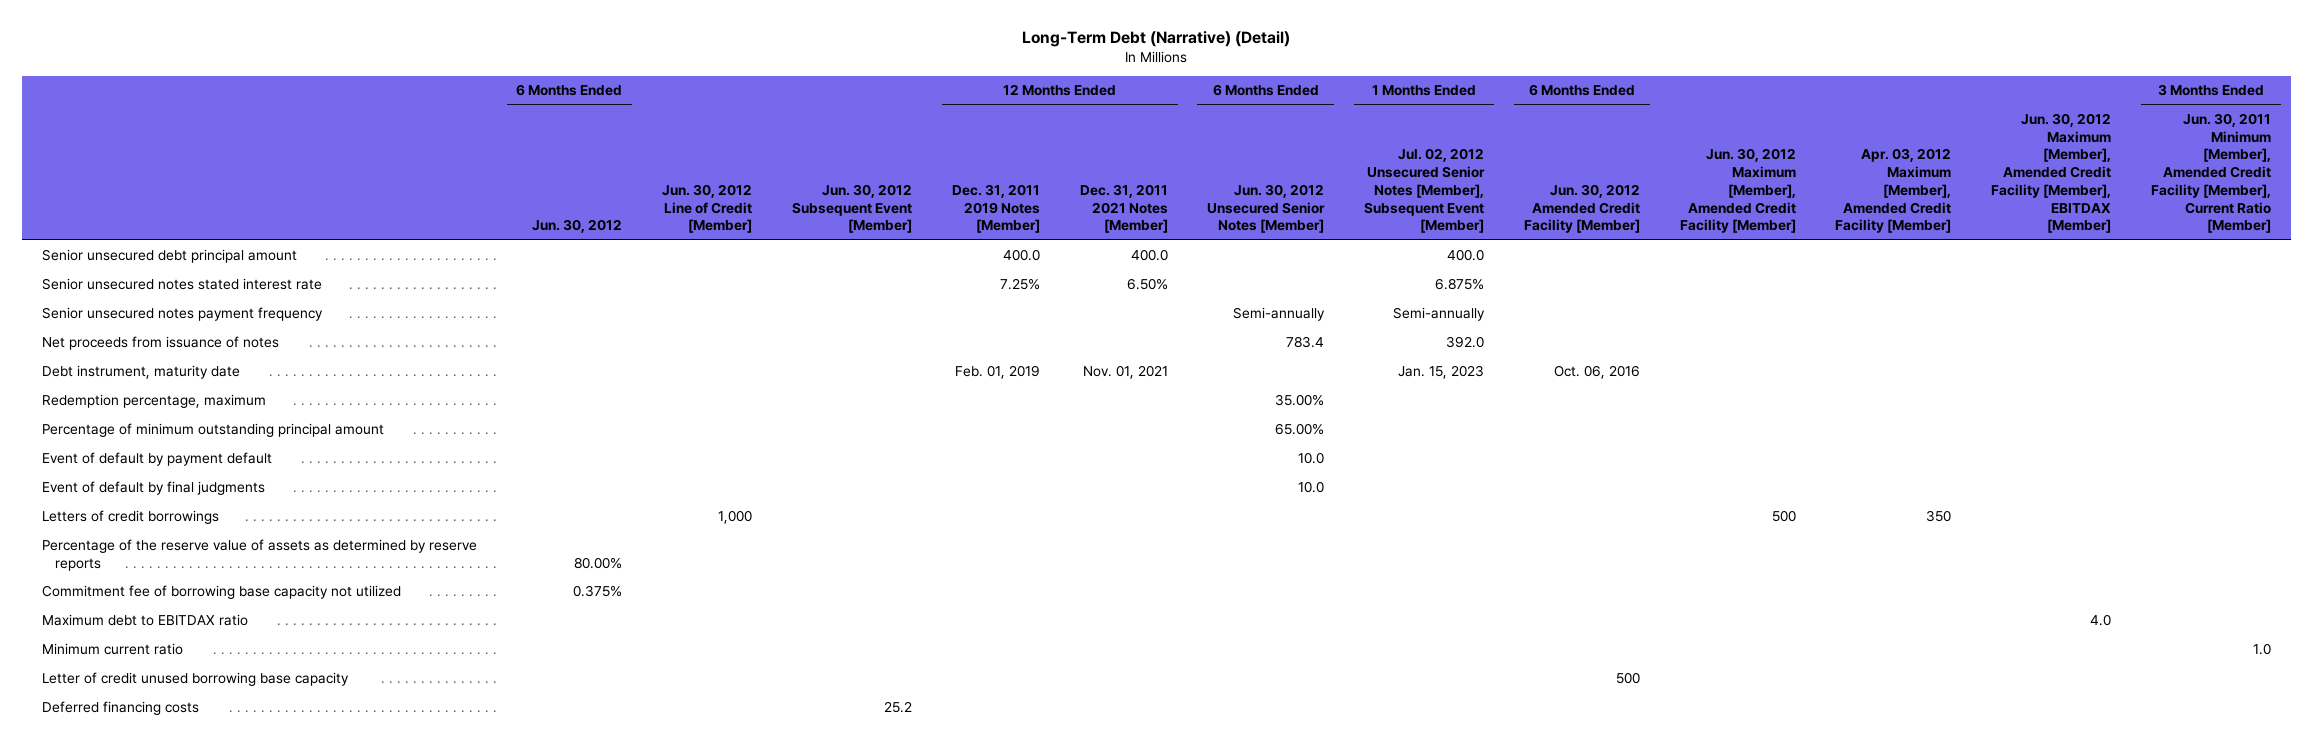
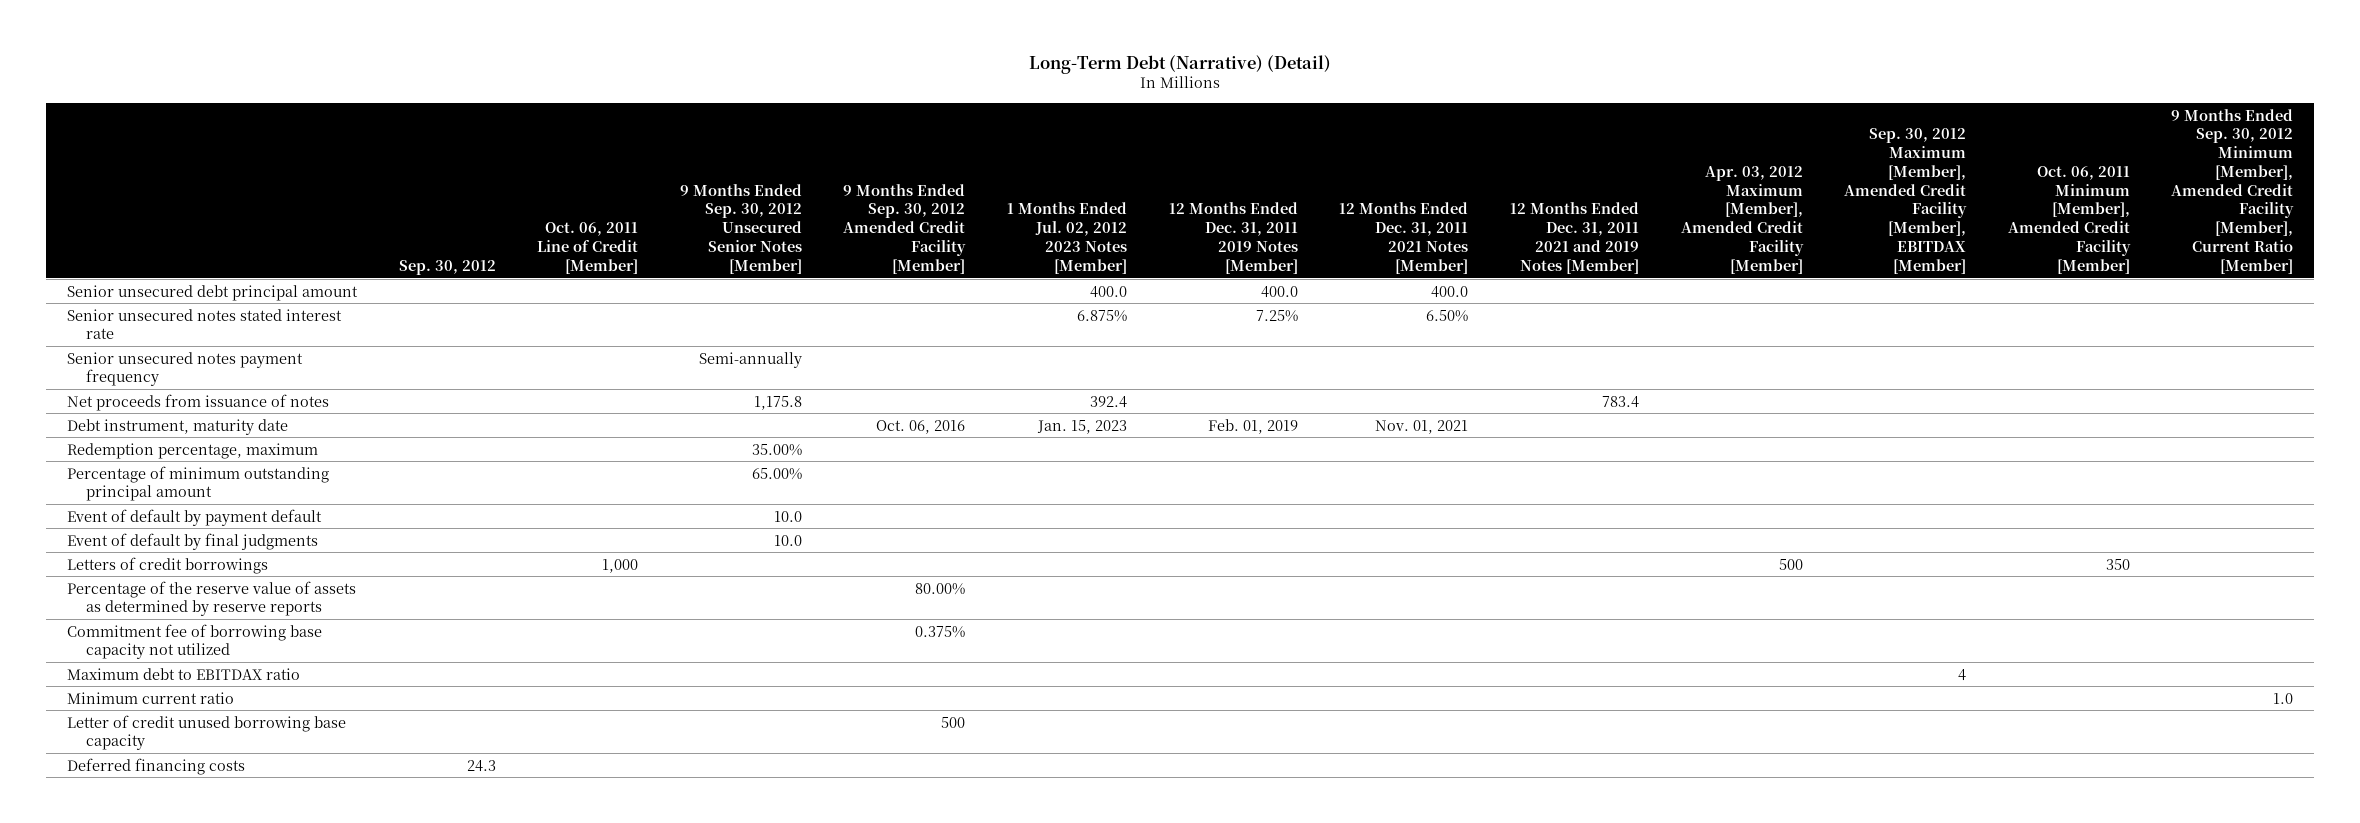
- | 6 Months Ended Jun. 30, 2012 | Jun. 30, 2012 Line of Credit [Member] | Jun. 30, 2012 Subsequent Event [Member] | 12 Months Ended Dec. 31, 2011 2019 Notes [Member] | 12 Months Ended Dec. 31, 2011 2021 Notes [Member] | 6 Months Ended Jun. 30, 2012 Unsecured Senior Notes [Member] | 1 Months Ended Jul. 02, 2012 Unsecured Senior Notes [Member], Subsequent Event [Member] | 6 Months Ended Jun. 30, 2012 Amended Credit Facility [Member] | Jun. 30, 2012 Maximum [Member], Amended Credit Facility [Member] | Apr. 03, 2012 Maximum [Member], Amended Credit Facility [Member] | Jun. 30, 2012 Maximum [Member], Amended Credit Facility [Member], EBITDAX [Member] | 3 Months Ended Jun. 30, 2011 Minimum [Member], Amended Credit Facility [Member], Current Ratio [Member]
+ | Sep. 30, 2012 | Oct. 06, 2011 Line of Credit [Member] | 9 Months Ended Sep. 30, 2012 Unsecured Senior Notes [Member] | 9 Months Ended Sep. 30, 2012 Amended Credit Facility [Member] | 1 Months Ended Jul. 02, 2012 2023 Notes [Member] | 12 Months Ended Dec. 31, 2011 2019 Notes [Member] | 12 Months Ended Dec. 31, 2011 2021 Notes [Member] | 12 Months Ended Dec. 31, 2011 2021 and 2019 Notes [Member] | Apr. 03, 2012 Maximum [Member], Amended Credit Facility [Member] | Sep. 30, 2012 Maximum [Member], Amended Credit Facility [Member], EBITDAX [Member] | Oct. 06, 2011 Minimum [Member], Amended Credit Facility [Member] | 9 Months Ended Sep. 30, 2012 Minimum [Member], Amended Credit Facility [Member], Current Ratio [Member]
- Letters of credit borrowings | | 1,000 | | | | | | | 500 | 350 | |
+ Letters of credit borrowings | | 1,000 | | | | | | | 500 | | 350 |

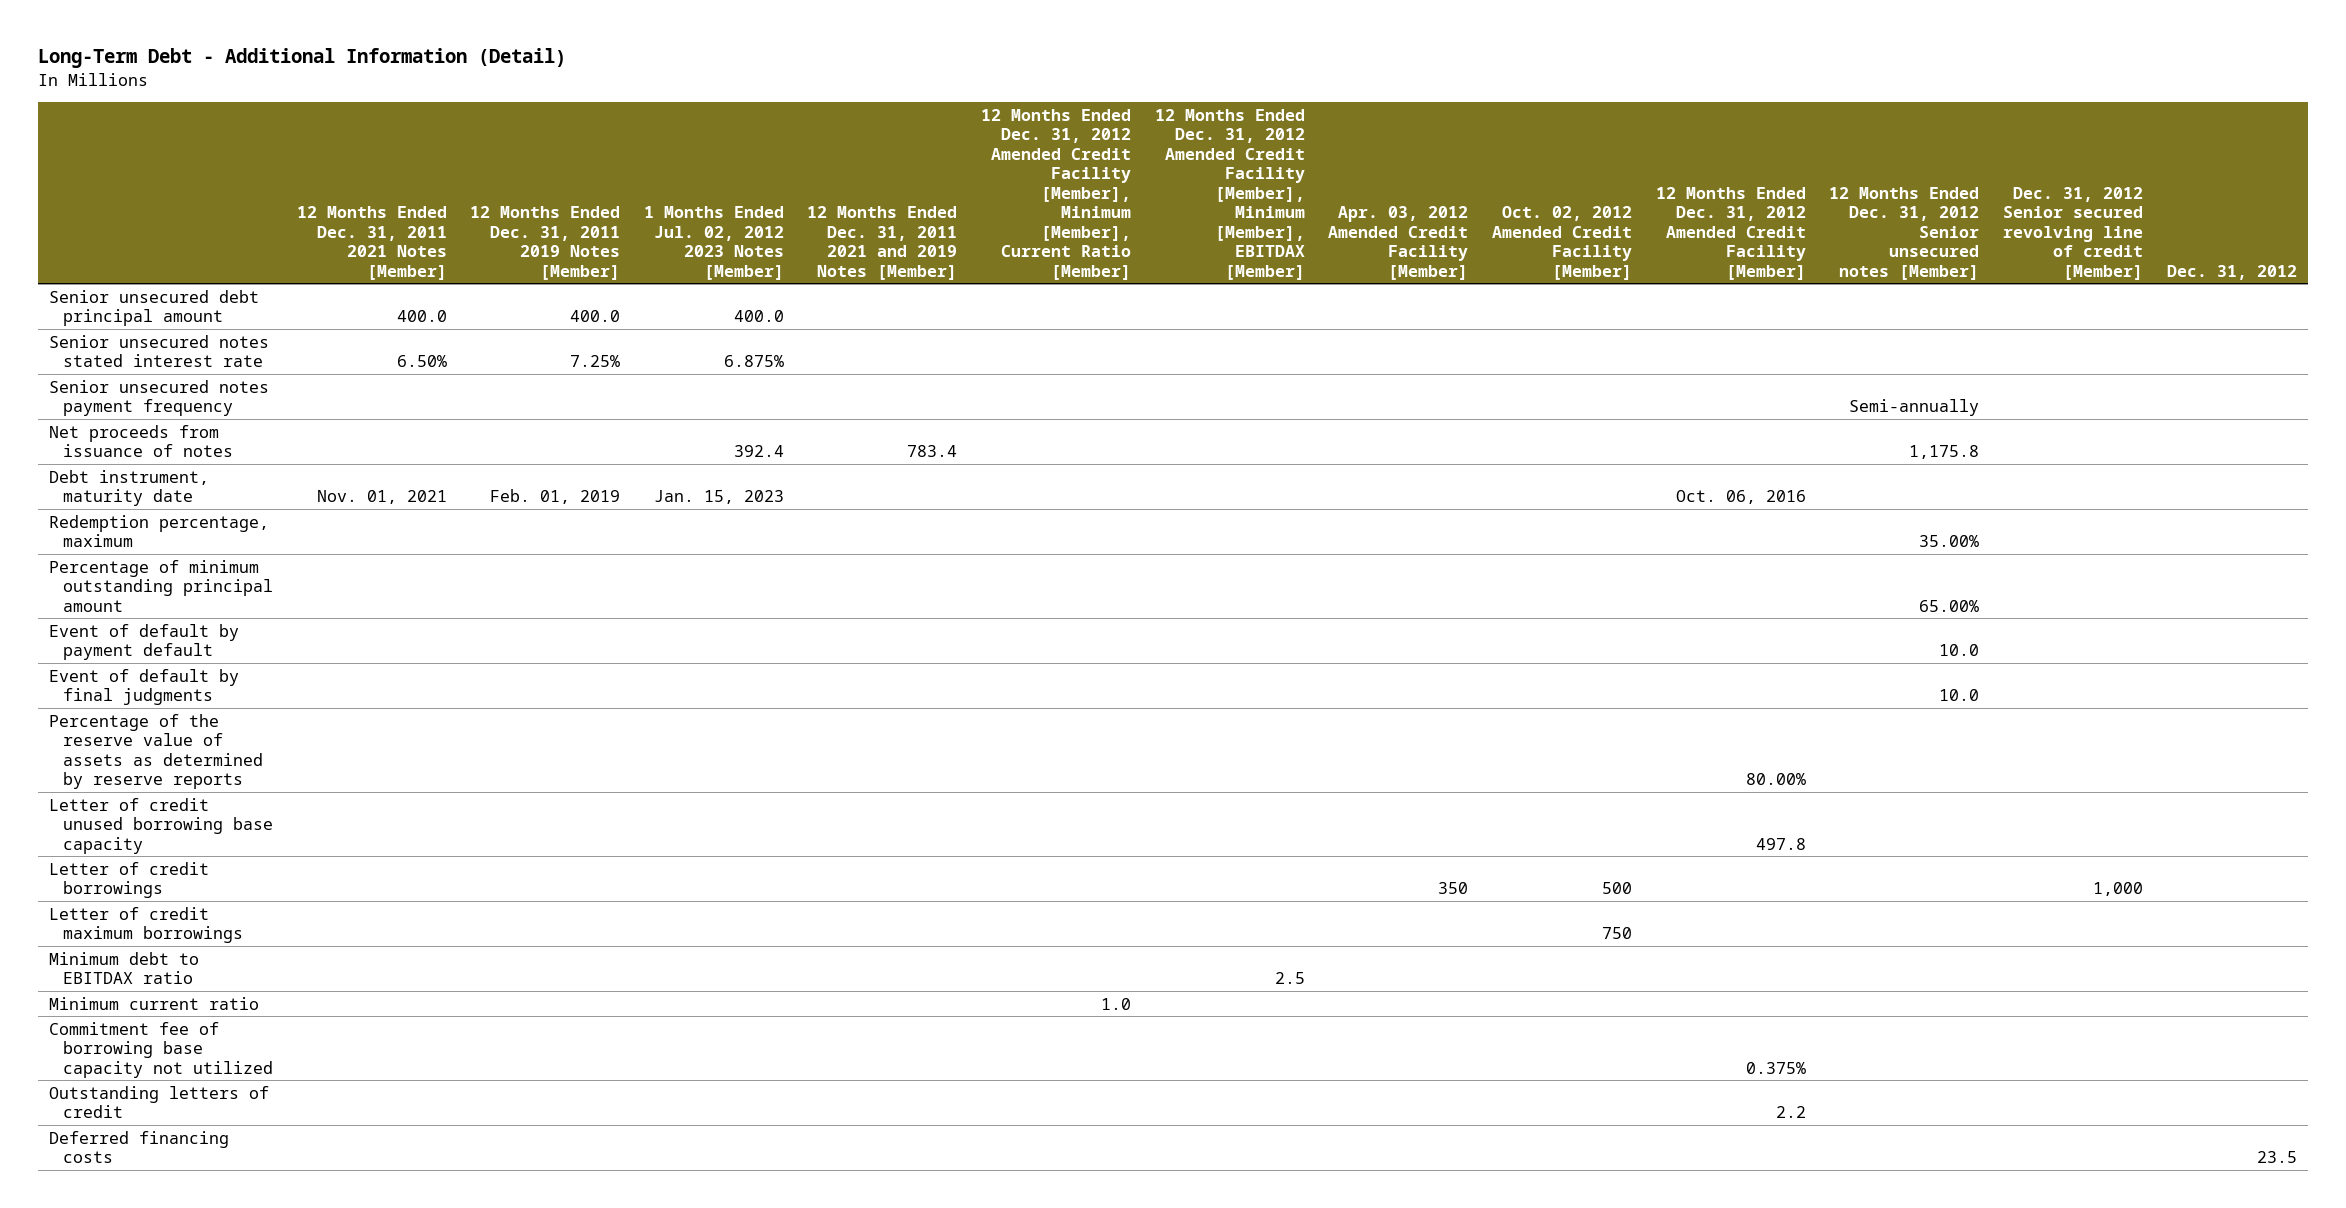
- Long-Term Debt (Narrative) (Detail)
+ Long-Term Debt - Additional Information (Detail)
- | Sep. 30, 2012 | Oct. 06, 2011 Line of Credit [Member] | 9 Months Ended Sep. 30, 2012 Unsecured Senior Notes [Member] | 9 Months Ended Sep. 30, 2012 Amended Credit Facility [Member] | 1 Months Ended Jul. 02, 2012 2023 Notes [Member] | 12 Months Ended Dec. 31, 2011 2019 Notes [Member] | 12 Months Ended Dec. 31, 2011 2021 Notes [Member] | 12 Months Ended Dec. 31, 2011 2021 and 2019 Notes [Member] | Apr. 03, 2012 Maximum [Member], Amended Credit Facility [Member] | Sep. 30, 2012 Maximum [Member], Amended Credit Facility [Member], EBITDAX [Member] | Oct. 06, 2011 Minimum [Member], Amended Credit Facility [Member] | 9 Months Ended Sep. 30, 2012 Minimum [Member], Amended Credit Facility [Member], Current Ratio [Member]
+ | 12 Months Ended Dec. 31, 2011 2021 Notes [Member] | 12 Months Ended Dec. 31, 2011 2019 Notes [Member] | 1 Months Ended Jul. 02, 2012 2023 Notes [Member] | 12 Months Ended Dec. 31, 2011 2021 and 2019 Notes [Member] | 12 Months Ended Dec. 31, 2012 Amended Credit Facility [Member], Minimum [Member], Current Ratio [Member] | 12 Months Ended Dec. 31, 2012 Amended Credit Facility [Member], Minimum [Member], EBITDAX [Member] | Apr. 03, 2012 Amended Credit Facility [Member] | Oct. 02, 2012 Amended Credit Facility [Member] | 12 Months Ended Dec. 31, 2012 Amended Credit Facility [Member] | 12 Months Ended Dec. 31, 2012 Senior unsecured notes [Member] | Dec. 31, 2012 Senior secured revolving line of credit [Member] | Dec. 31, 2012
- Letters of credit borrowings | | 1,000 | | | | | | | 500 | | 350 |
- Maximum debt to EBITDAX ratio | | | | | | | | | | 4 | |
+ Letter of credit borrowings | | | | | | | 350 | 500 | | | 1,000 |
+ Letter of credit maximum borrowings | | | | | | | | 750 | | | |
+ Minimum debt to EBITDAX ratio | | | | | | 2.5 | | | | | |
moved down: Minimum current ratio | | | | | 1.0 | | | | | | |
moved down: Commitment fee of borrowing base capacity not utilized | | | | | | | | | 0.375% | | |
+ Outstanding letters of credit | | | | | | | | | 2.2 | | |

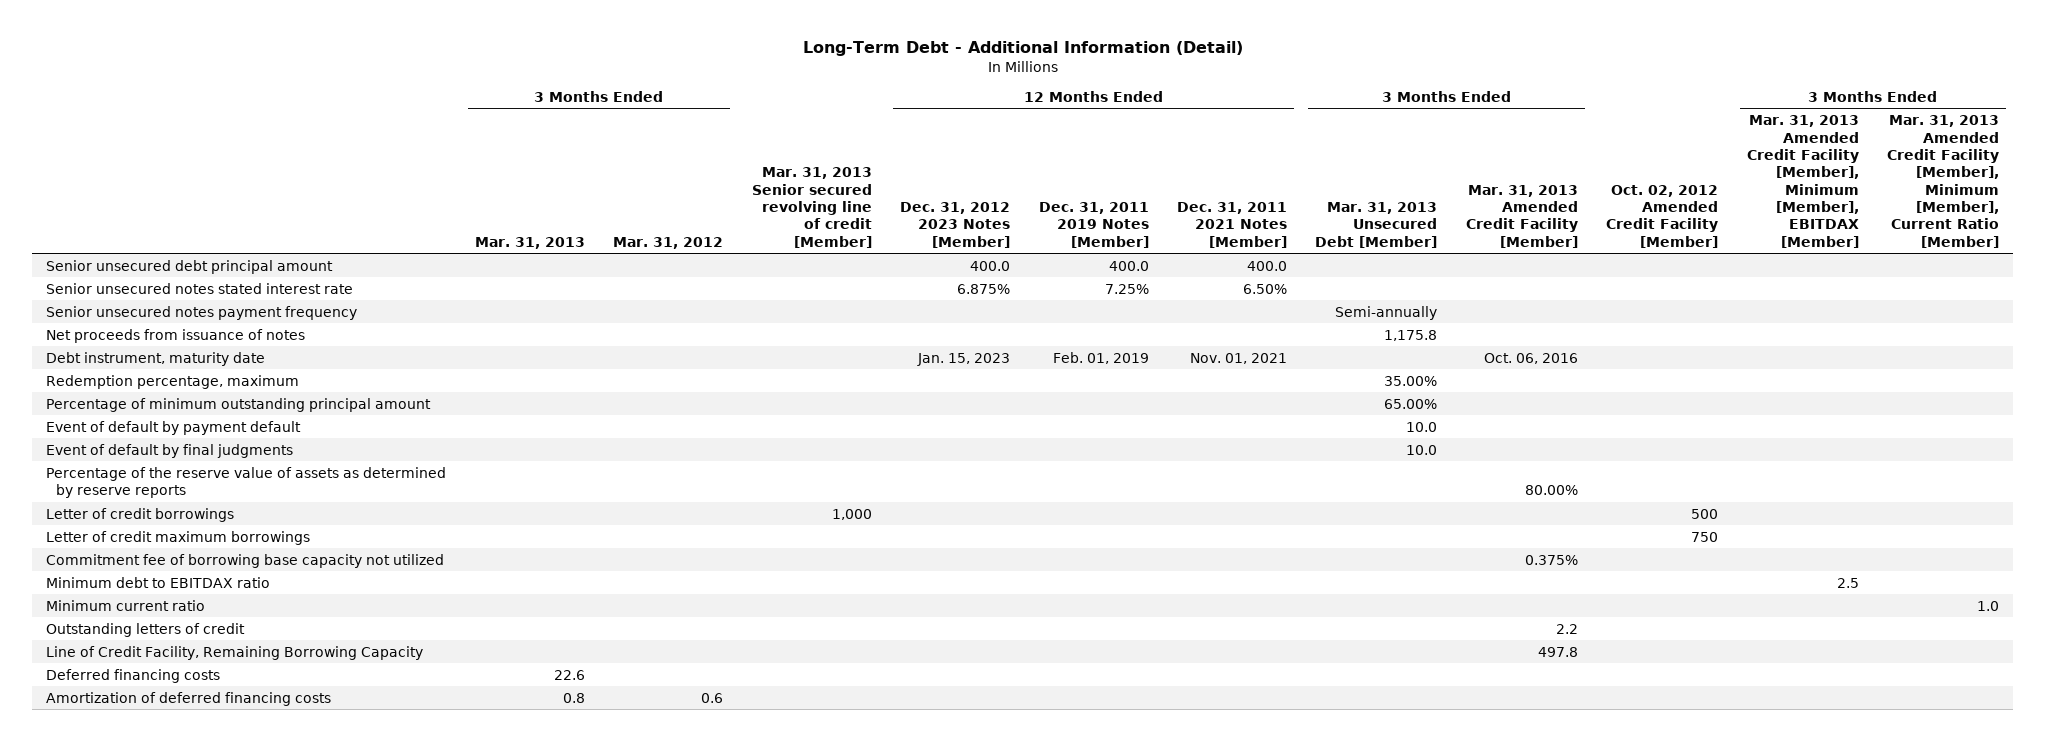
- | 12 Months Ended Dec. 31, 2011 2021 Notes [Member] | 12 Months Ended Dec. 31, 2011 2019 Notes [Member] | 1 Months Ended Jul. 02, 2012 2023 Notes [Member] | 12 Months Ended Dec. 31, 2011 2021 and 2019 Notes [Member] | 12 Months Ended Dec. 31, 2012 Amended Credit Facility [Member], Minimum [Member], Current Ratio [Member] | 12 Months Ended Dec. 31, 2012 Amended Credit Facility [Member], Minimum [Member], EBITDAX [Member] | Apr. 03, 2012 Amended Credit Facility [Member] | Oct. 02, 2012 Amended Credit Facility [Member] | 12 Months Ended Dec. 31, 2012 Amended Credit Facility [Member] | 12 Months Ended Dec. 31, 2012 Senior unsecured notes [Member] | Dec. 31, 2012 Senior secured revolving line of credit [Member] | Dec. 31, 2012
+ | 3 Months Ended Mar. 31, 2013 | 3 Months Ended Mar. 31, 2012 | Mar. 31, 2013 Senior secured revolving line of credit [Member] | 12 Months Ended Dec. 31, 2012 2023 Notes [Member] | 12 Months Ended Dec. 31, 2011 2019 Notes [Member] | 12 Months Ended Dec. 31, 2011 2021 Notes [Member] | 3 Months Ended Mar. 31, 2013 Unsecured Debt [Member] | 3 Months Ended Mar. 31, 2013 Amended Credit Facility [Member] | Oct. 02, 2012 Amended Credit Facility [Member] | 3 Months Ended Mar. 31, 2013 Amended Credit Facility [Member], Minimum [Member], EBITDAX [Member] | 3 Months Ended Mar. 31, 2013 Amended Credit Facility [Member], Minimum [Member], Current Ratio [Member]
- Letter of credit unused borrowing base capacity | | | | | | | | | 497.8 | | |
moved up: Commitment fee of borrowing base capacity not utilized | | | | | | | | 0.375% | | |
+ Line of Credit Facility, Remaining Borrowing Capacity | | | | | | | | 497.8 | | |
+ Amortization of deferred financing costs | 0.8 | 0.6 | | | | | | | | |

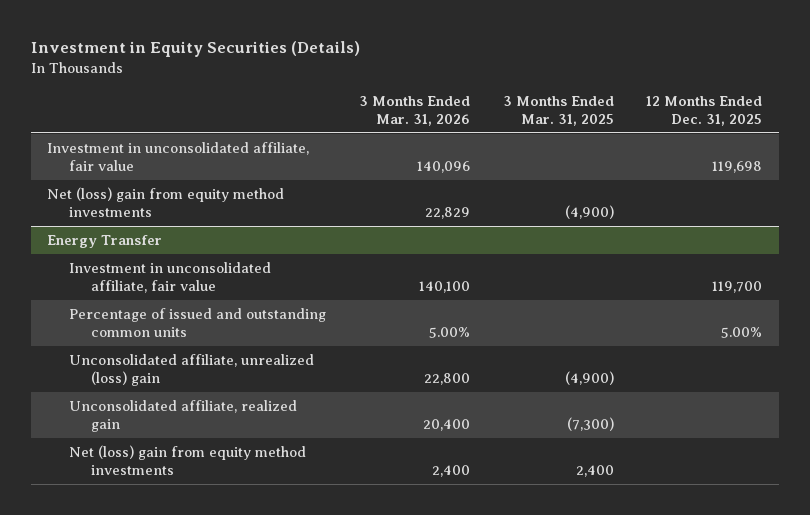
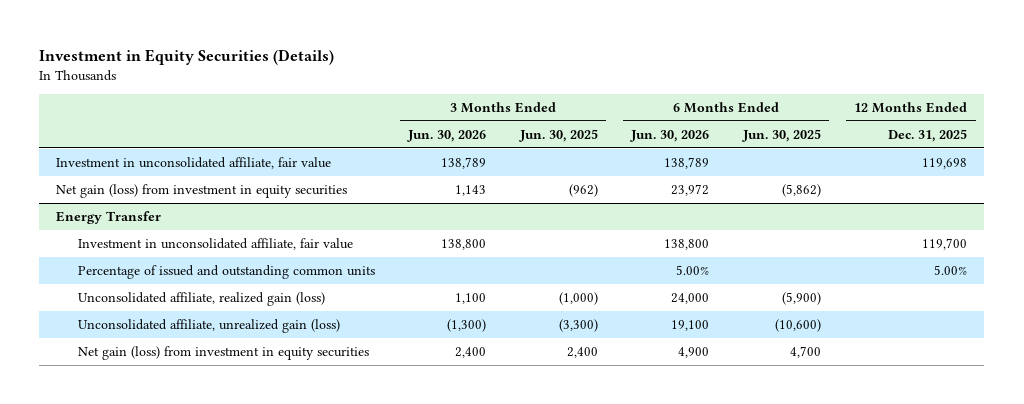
- | 3 Months Ended Mar. 31, 2026 | 3 Months Ended Mar. 31, 2025 | 12 Months Ended Dec. 31, 2025
+ | 3 Months Ended Jun. 30, 2026 | 3 Months Ended Jun. 30, 2025 | 6 Months Ended Jun. 30, 2026 | 6 Months Ended Jun. 30, 2025 | 12 Months Ended Dec. 31, 2025
- Net (loss) gain from equity method investments | 22,829 | (4,900) |
+ Net gain (loss) from investment in equity securities | 1,143 | (962) | 23,972 | (5,862) |
@ Energy Transfer
- Unconsolidated affiliate, unrealized (loss) gain | 22,800 | (4,900) |
- Unconsolidated affiliate, realized gain | 20,400 | (7,300) |
- Net (loss) gain from equity method investments | 2,400 | 2,400 |
+ Unconsolidated affiliate, realized gain (loss) | 1,100 | (1,000) | 24,000 | (5,900) |
+ Unconsolidated affiliate, unrealized gain (loss) | (1,300) | (3,300) | 19,100 | (10,600) |
+ Net gain (loss) from investment in equity securities | 2,400 | 2,400 | 4,900 | 4,700 |

